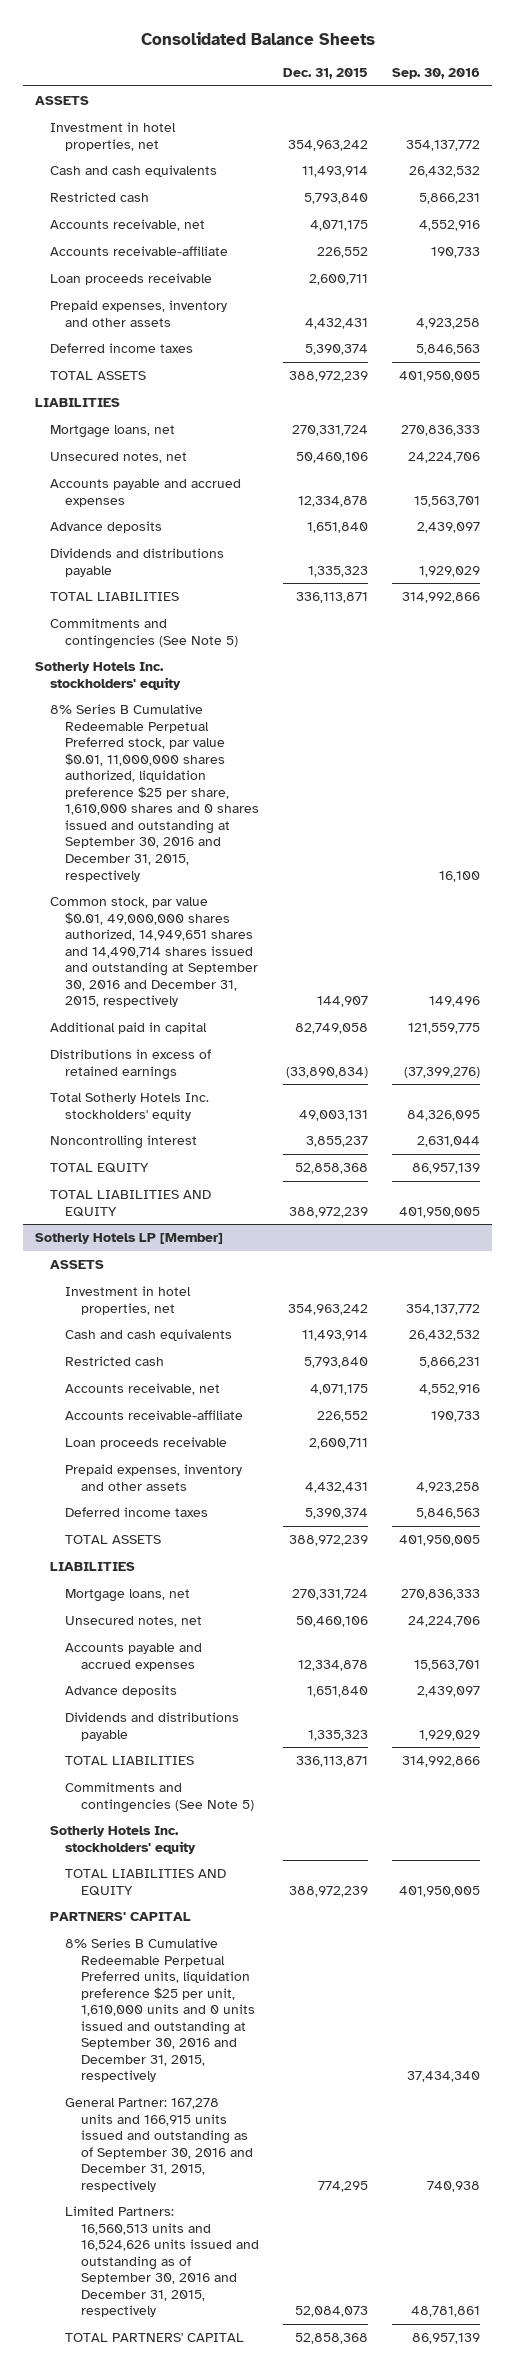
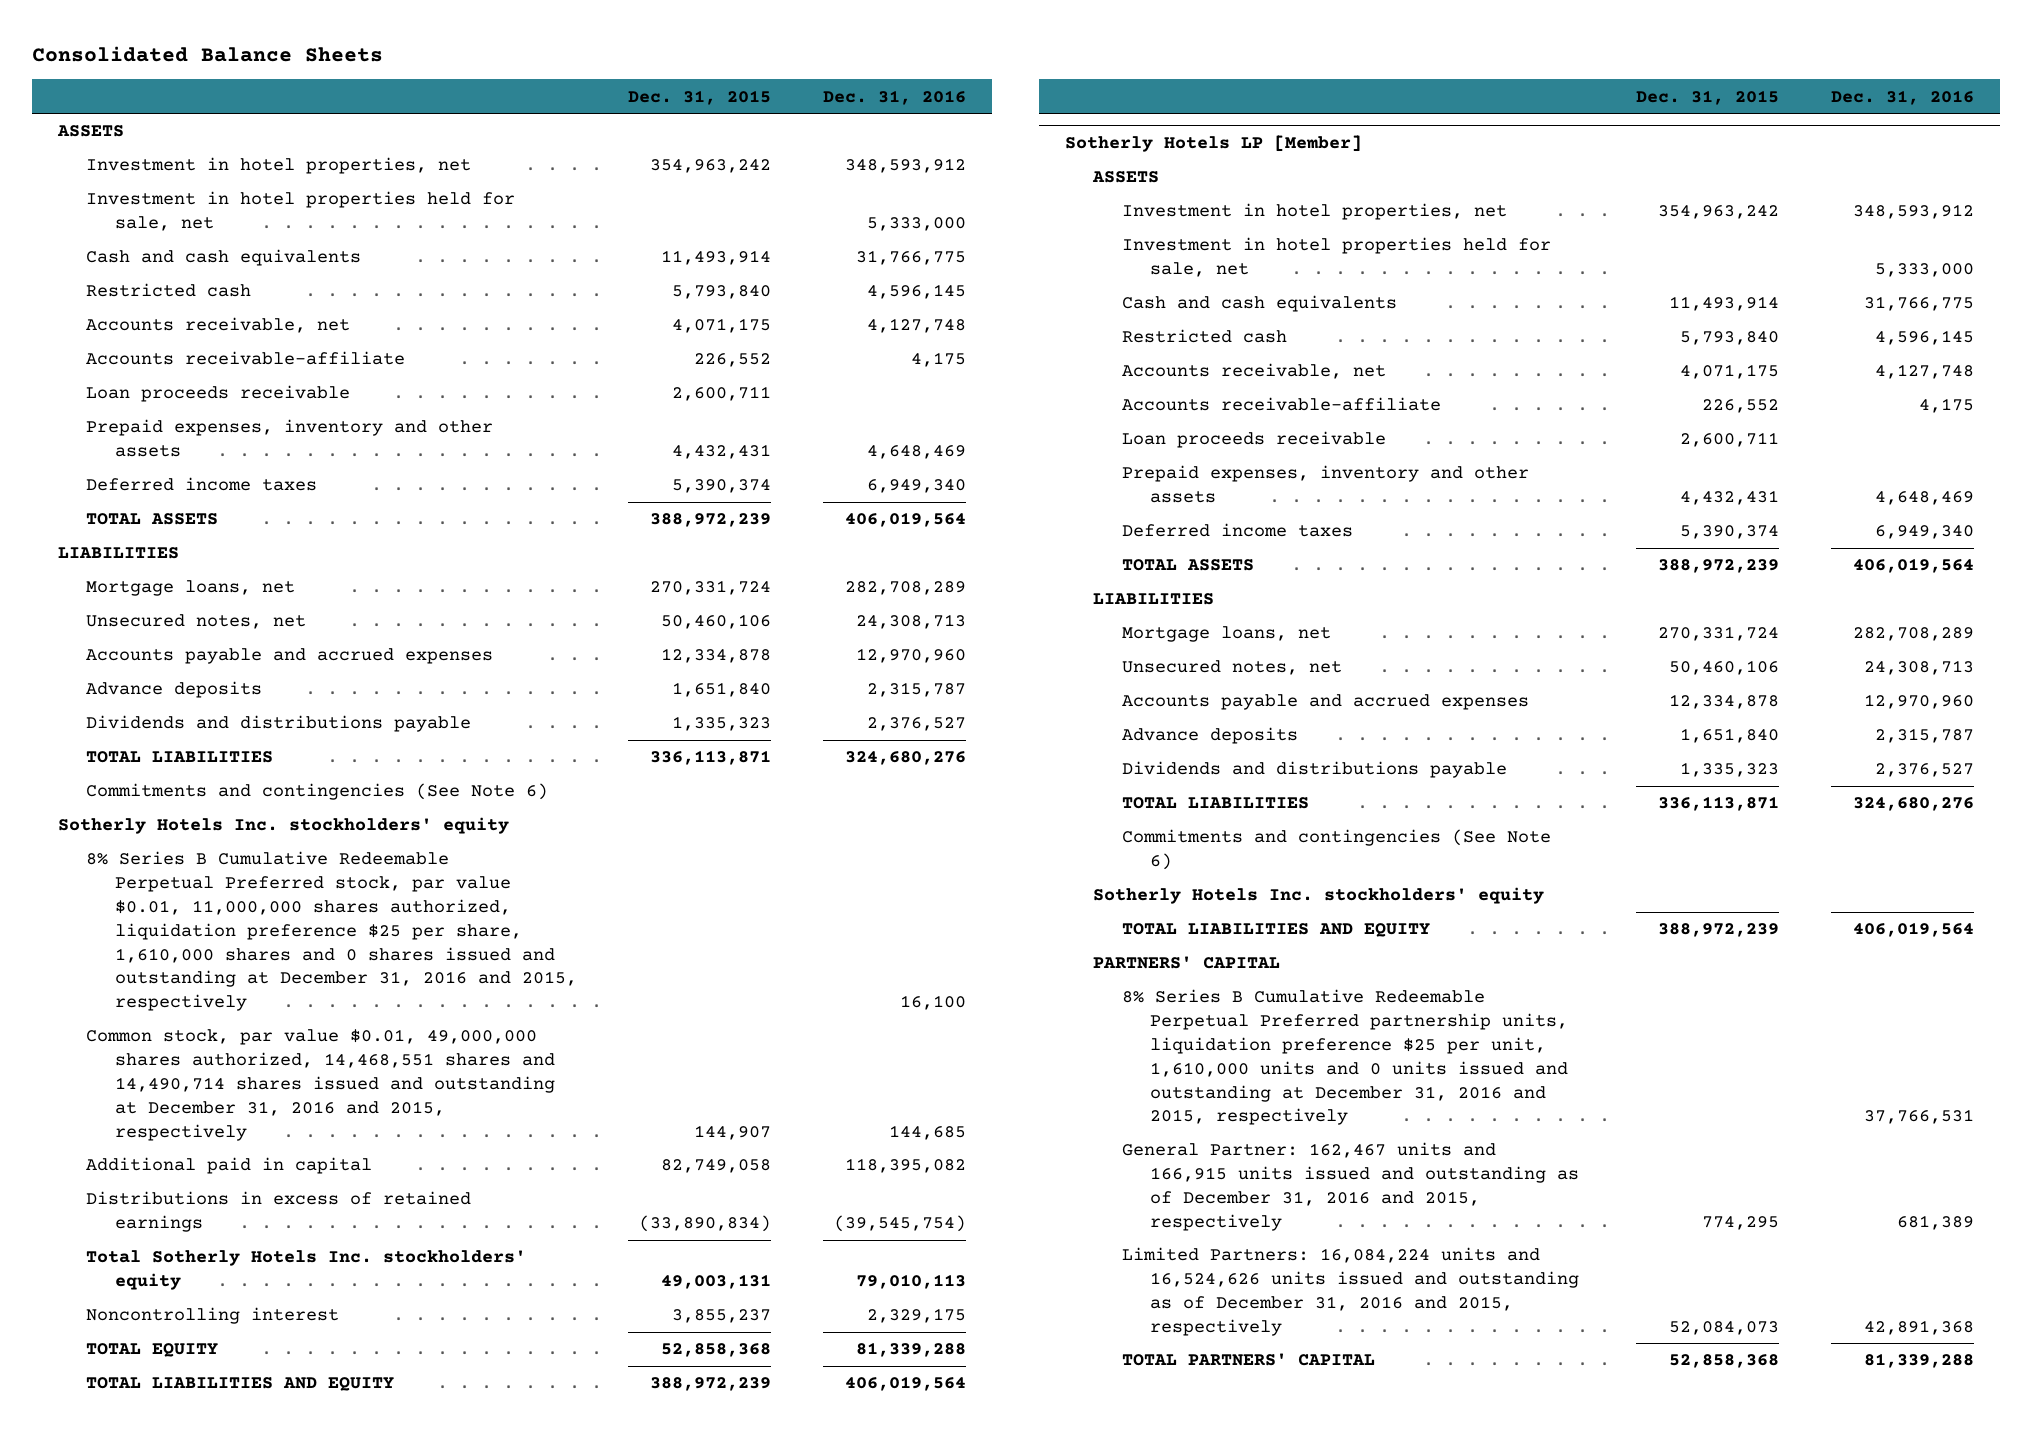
- | Dec. 31, 2015 | Sep. 30, 2016
+ | Dec. 31, 2015 | Dec. 31, 2016
+ Investment in hotel properties held for sale, net | | 5,333,000
- Commitments and contingencies (See Note 5)
+ Commitments and contingencies (See Note 6)
- 8% Series B Cumulative Redeemable Perpetual Preferred stock, par value $0.01, 11,000,000 shares authorized, liquidation preference $25 per share, 1,610,000 shares and 0 shares issued and outstanding at September 30, 2016 and December 31, 2015, respectively | | 16,100
- Common stock, par value $0.01, 49,000,000 shares authorized, 14,949,651 shares and 14,490,714 shares issued and outstanding at September 30, 2016 and December 31, 2015, respectively | 144,907 | 149,496
+ 8% Series B Cumulative Redeemable Perpetual Preferred stock, par value $0.01, 11,000,000 shares authorized, liquidation preference $25 per share, 1,610,000 shares and 0 shares issued and outstanding at December 31, 2016 and 2015, respectively | | 16,100
+ Common stock, par value $0.01, 49,000,000 shares authorized, 14,468,551 shares and 14,490,714 shares issued and outstanding at December 31, 2016 and 2015, respectively | 144,907 | 144,685
@ Sotherly Hotels LP [Member]
+ Investment in hotel properties held for sale, net | | 5,333,000
- Commitments and contingencies (See Note 5)
+ Commitments and contingencies (See Note 6)
- 8% Series B Cumulative Redeemable Perpetual Preferred units, liquidation preference $25 per unit, 1,610,000 units and 0 units issued and outstanding at September 30, 2016 and December 31, 2015, respectively | | 37,434,340
- General Partner: 167,278 units and 166,915 units issued and outstanding as of September 30, 2016 and December 31, 2015, respectively | 774,295 | 740,938
- Limited Partners: 16,560,513 units and 16,524,626 units issued and outstanding as of September 30, 2016 and December 31, 2015, respectively | 52,084,073 | 48,781,861
+ 8% Series B Cumulative Redeemable Perpetual Preferred partnership units, liquidation preference $25 per unit, 1,610,000 units and 0 units issued and outstanding at December 31, 2016 and 2015, respectively | | 37,766,531
+ General Partner: 162,467 units and 166,915 units issued and outstanding as of December 31, 2016 and 2015, respectively | 774,295 | 681,389
+ Limited Partners: 16,084,224 units and 16,524,626 units issued and outstanding as of December 31, 2016 and 2015, respectively | 52,084,073 | 42,891,368

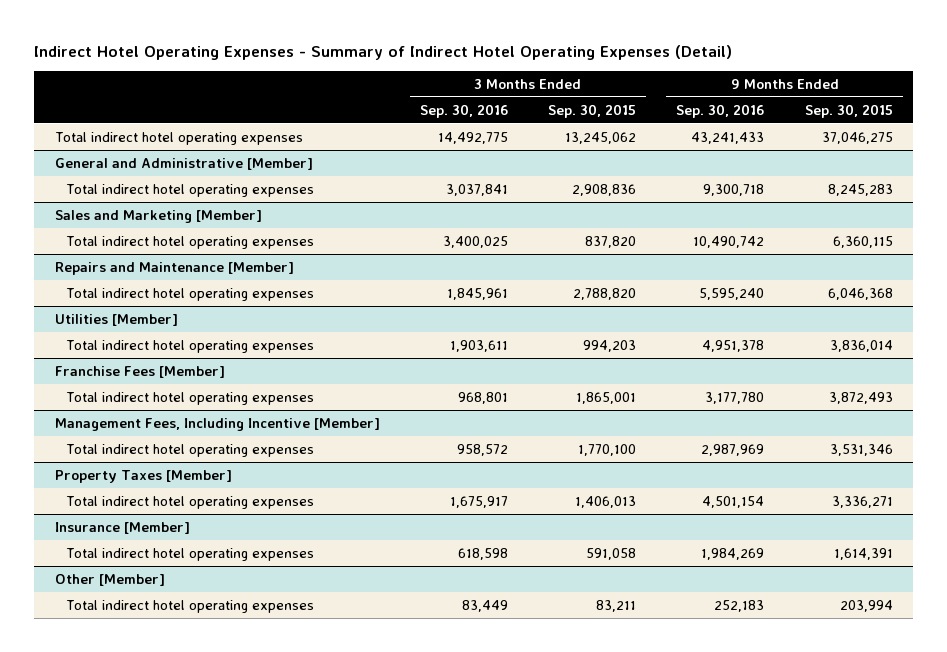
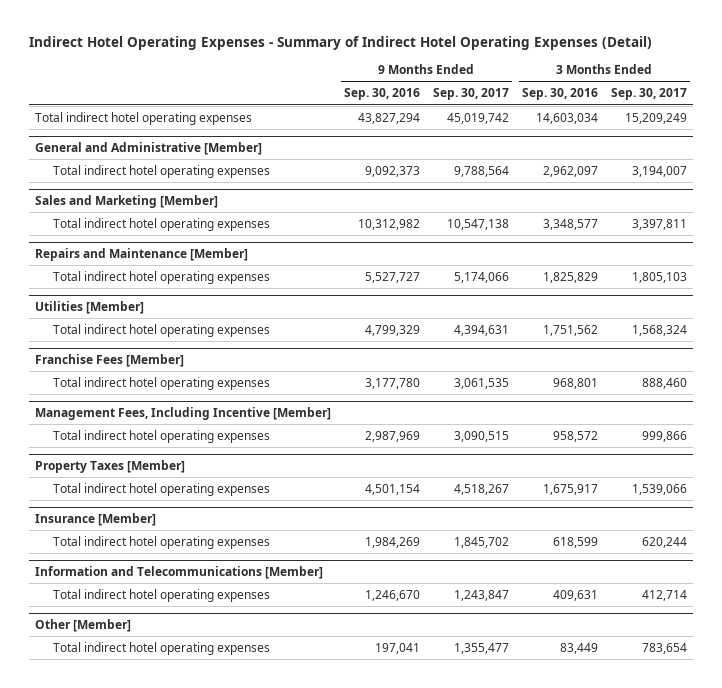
- | 3 Months Ended Sep. 30, 2016 | 3 Months Ended Sep. 30, 2015 | 9 Months Ended Sep. 30, 2016 | 9 Months Ended Sep. 30, 2015
+ | 9 Months Ended Sep. 30, 2016 | 9 Months Ended Sep. 30, 2017 | 3 Months Ended Sep. 30, 2016 | 3 Months Ended Sep. 30, 2017
- Total indirect hotel operating expenses | 14,492,775 | 13,245,062 | 43,241,433 | 37,046,275
+ Total indirect hotel operating expenses | 43,827,294 | 45,019,742 | 14,603,034 | 15,209,249
@ General and Administrative [Member]
- Total indirect hotel operating expenses | 3,037,841 | 2,908,836 | 9,300,718 | 8,245,283
+ Total indirect hotel operating expenses | 9,092,373 | 9,788,564 | 2,962,097 | 3,194,007
@ Sales and Marketing [Member]
- Total indirect hotel operating expenses | 3,400,025 | 837,820 | 10,490,742 | 6,360,115
+ Total indirect hotel operating expenses | 10,312,982 | 10,547,138 | 3,348,577 | 3,397,811
@ Repairs and Maintenance [Member]
- Total indirect hotel operating expenses | 1,845,961 | 2,788,820 | 5,595,240 | 6,046,368
+ Total indirect hotel operating expenses | 5,527,727 | 5,174,066 | 1,825,829 | 1,805,103
@ Utilities [Member]
- Total indirect hotel operating expenses | 1,903,611 | 994,203 | 4,951,378 | 3,836,014
+ Total indirect hotel operating expenses | 4,799,329 | 4,394,631 | 1,751,562 | 1,568,324
@ Insurance [Member]
- Total indirect hotel operating expenses | 618,598 | 591,058 | 1,984,269 | 1,614,391
+ Total indirect hotel operating expenses | 1,984,269 | 1,845,702 | 618,599 | 620,244
+ Information and Telecommunications [Member]
+ Total indirect hotel operating expenses | 1,246,670 | 1,243,847 | 409,631 | 412,714
@ Other [Member]
- Total indirect hotel operating expenses | 83,449 | 83,211 | 252,183 | 203,994
+ Total indirect hotel operating expenses | 197,041 | 1,355,477 | 83,449 | 783,654

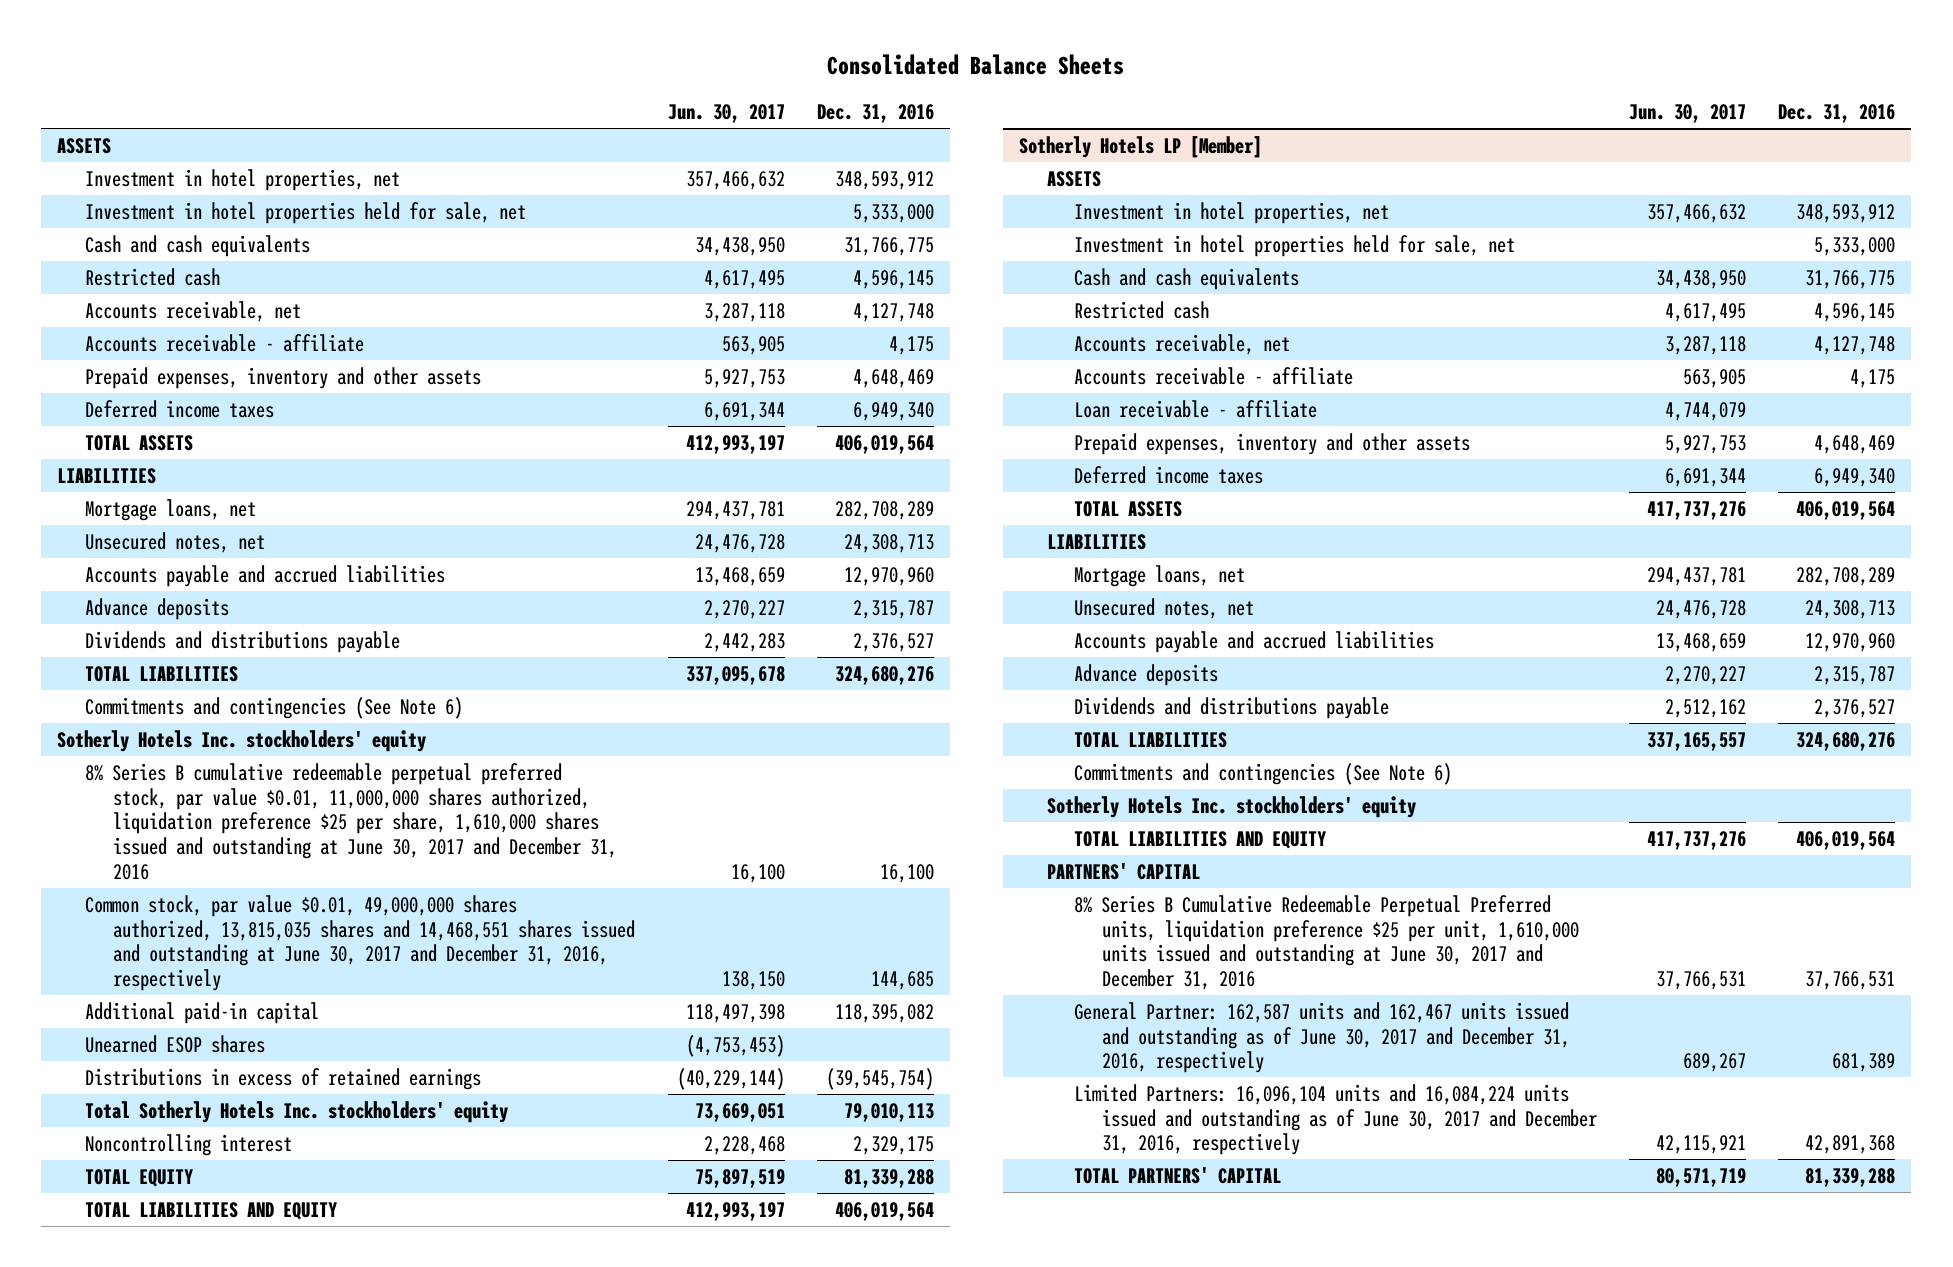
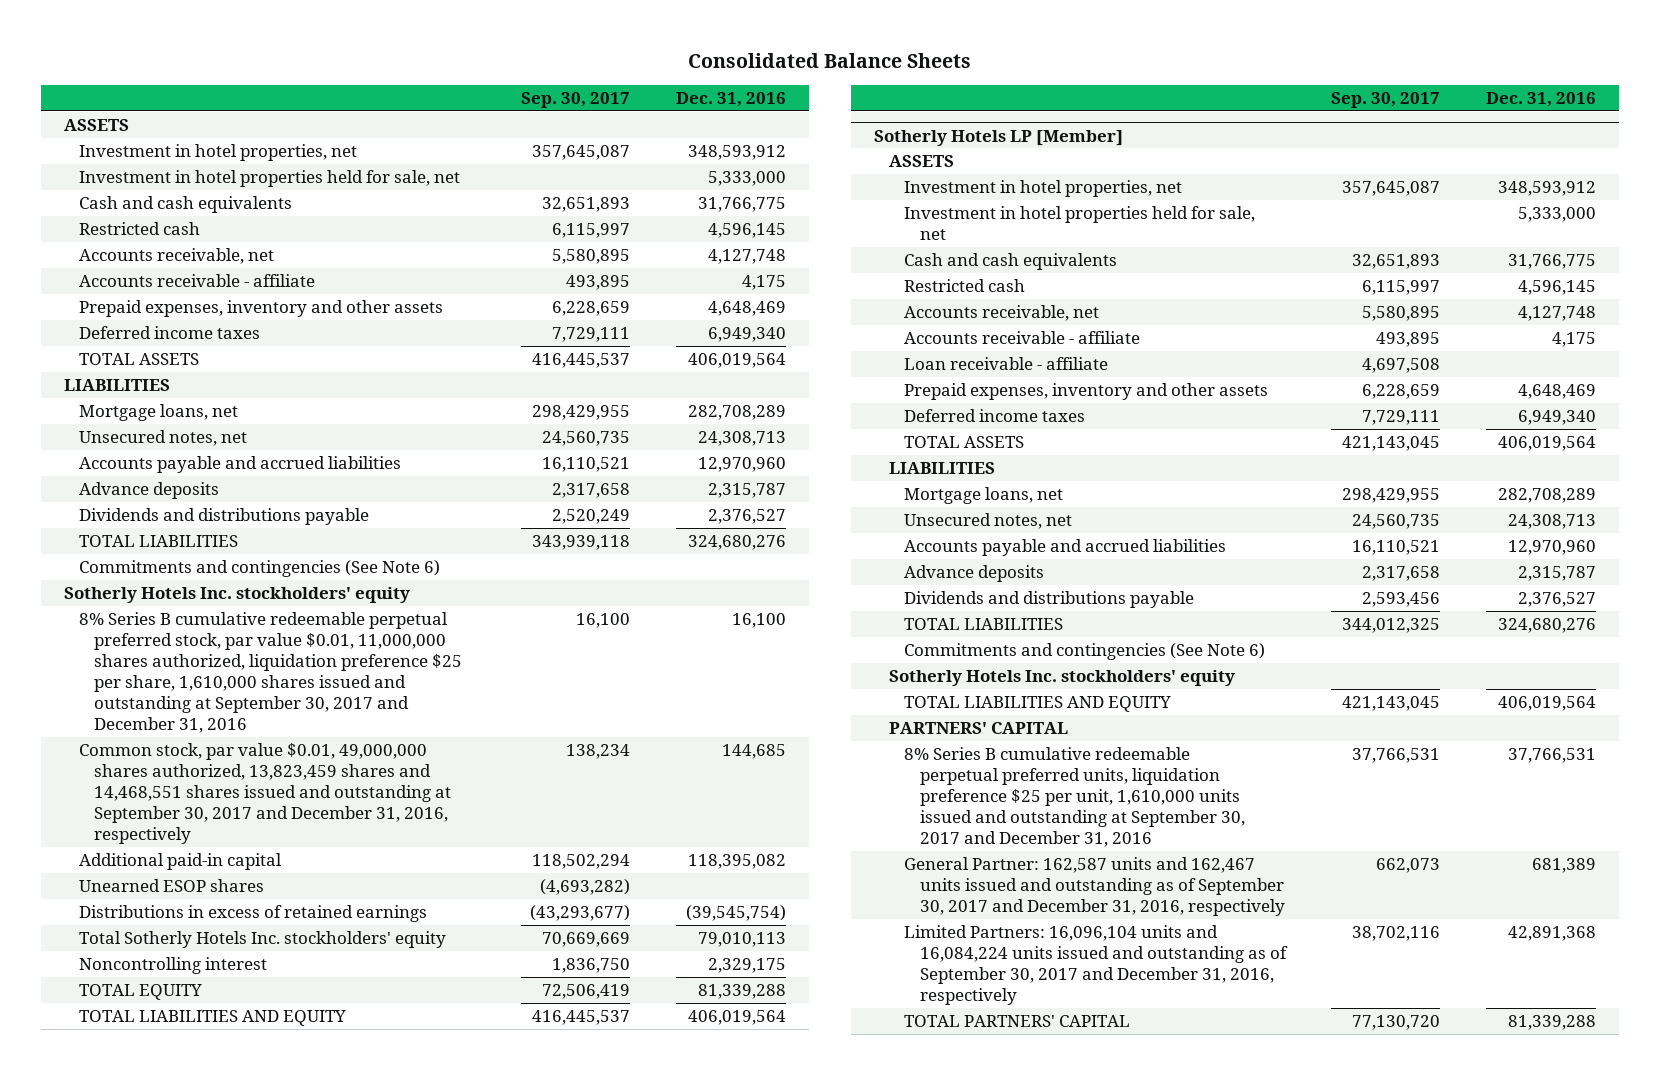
- | Jun. 30, 2017 | Dec. 31, 2016
+ | Sep. 30, 2017 | Dec. 31, 2016
- 8% Series B cumulative redeemable perpetual preferred stock, par value $0.01, 11,000,000 shares authorized, liquidation preference $25 per share, 1,610,000 shares issued and outstanding at June 30, 2017 and December 31, 2016 | 16,100 | 16,100
- Common stock, par value $0.01, 49,000,000 shares authorized, 13,815,035 shares and 14,468,551 shares issued and outstanding at June 30, 2017 and December 31, 2016, respectively | 138,150 | 144,685
+ 8% Series B cumulative redeemable perpetual preferred stock, par value $0.01, 11,000,000 shares authorized, liquidation preference $25 per share, 1,610,000 shares issued and outstanding at September 30, 2017 and December 31, 2016 | 16,100 | 16,100
+ Common stock, par value $0.01, 49,000,000 shares authorized, 13,823,459 shares and 14,468,551 shares issued and outstanding at September 30, 2017 and December 31, 2016, respectively | 138,234 | 144,685
@ Sotherly Hotels LP [Member]
- 8% Series B Cumulative Redeemable Perpetual Preferred units, liquidation preference $25 per unit, 1,610,000 units issued and outstanding at June 30, 2017 and December 31, 2016 | 37,766,531 | 37,766,531
- General Partner: 162,587 units and 162,467 units issued and outstanding as of June 30, 2017 and December 31, 2016, respectively | 689,267 | 681,389
- Limited Partners: 16,096,104 units and 16,084,224 units issued and outstanding as of June 30, 2017 and December 31, 2016, respectively | 42,115,921 | 42,891,368
+ 8% Series B cumulative redeemable perpetual preferred units, liquidation preference $25 per unit, 1,610,000 units issued and outstanding at September 30, 2017 and December 31, 2016 | 37,766,531 | 37,766,531
+ General Partner: 162,587 units and 162,467 units issued and outstanding as of September 30, 2017 and December 31, 2016, respectively | 662,073 | 681,389
+ Limited Partners: 16,096,104 units and 16,084,224 units issued and outstanding as of September 30, 2017 and December 31, 2016, respectively | 38,702,116 | 42,891,368

